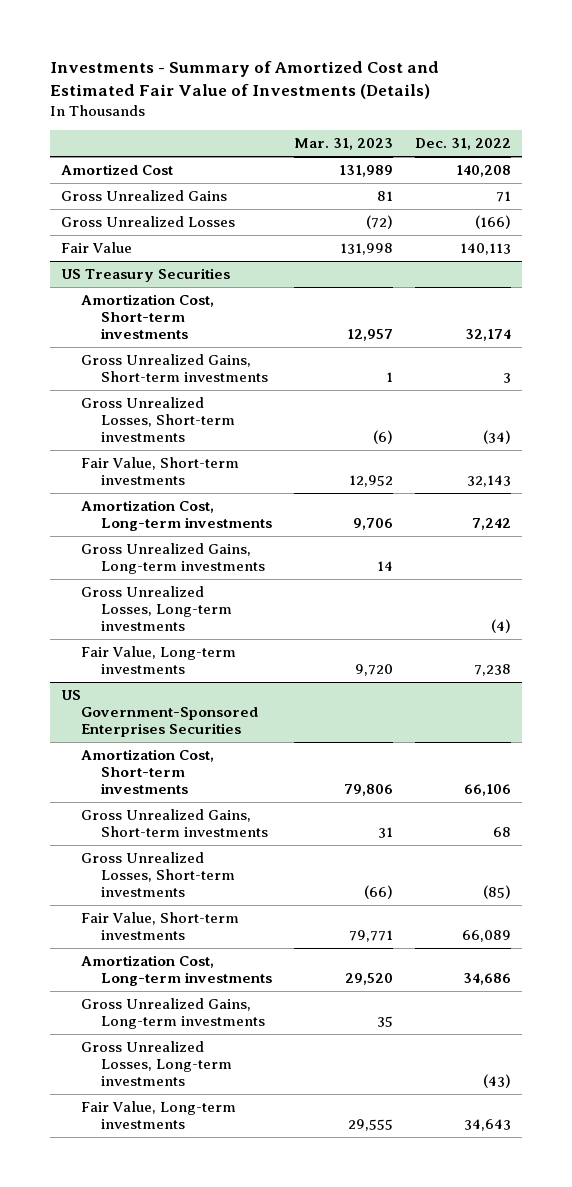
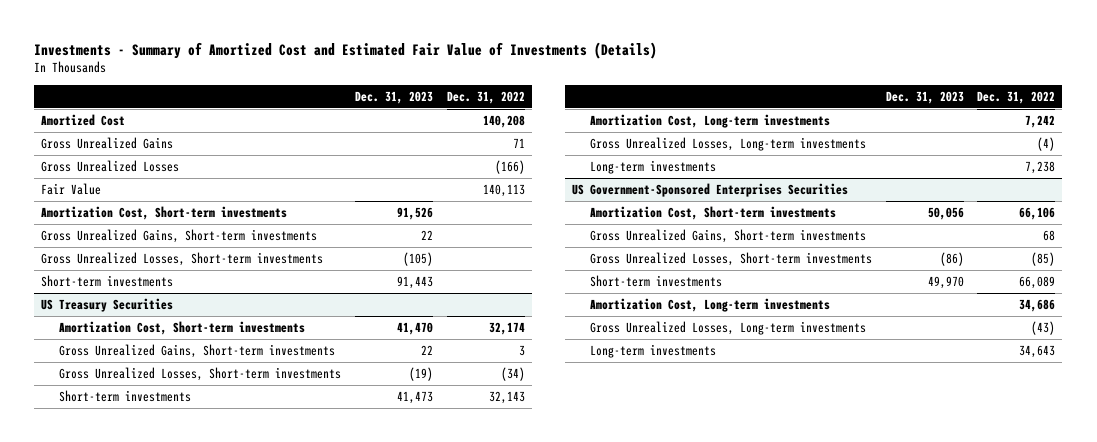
- | Mar. 31, 2023 | Dec. 31, 2022
+ | Dec. 31, 2023 | Dec. 31, 2022
+ Amortization Cost, Short-term investments | 91,526 |
+ Gross Unrealized Gains, Short-term investments | 22 |
+ Gross Unrealized Losses, Short-term investments | (105) |
+ Short-term investments | 91,443 |
@ US Treasury Securities
- Fair Value, Short-term investments | 12,952 | 32,143
+ Short-term investments | 41,473 | 32,143
- Gross Unrealized Gains, Long-term investments | 14 |
- Fair Value, Long-term investments | 9,720 | 7,238
+ Long-term investments | | 7,238
@ US Government-Sponsored Enterprises Securities
- Fair Value, Short-term investments | 79,771 | 66,089
+ Short-term investments | 49,970 | 66,089
- Gross Unrealized Gains, Long-term investments | 35 |
- Fair Value, Long-term investments | 29,555 | 34,643
+ Long-term investments | | 34,643

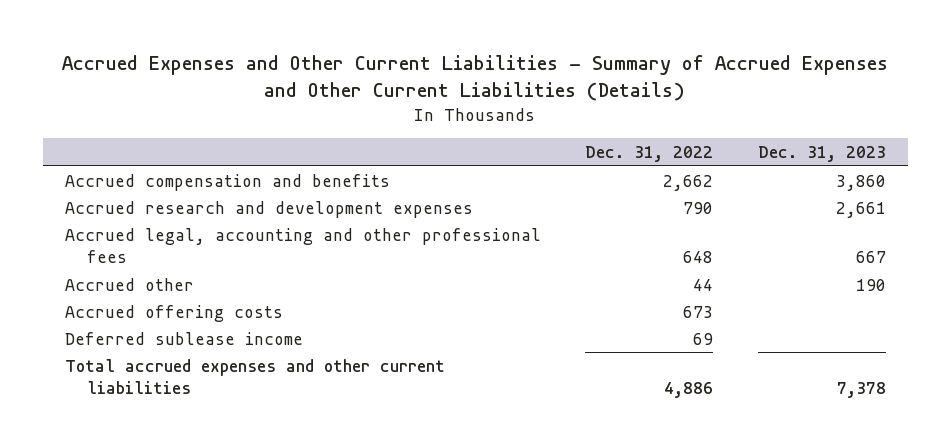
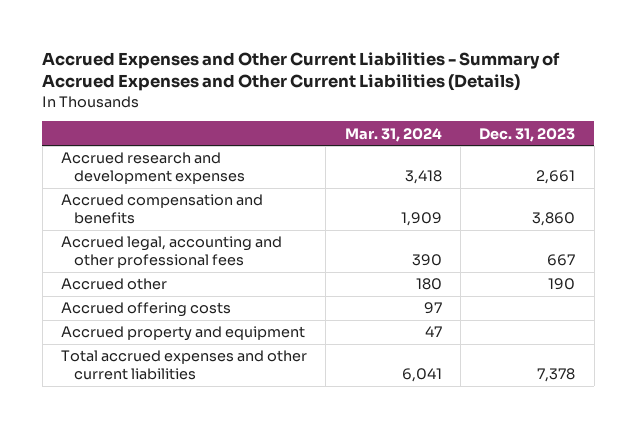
- | Dec. 31, 2022 | Dec. 31, 2023
+ | Mar. 31, 2024 | Dec. 31, 2023
moved down: Accrued compensation and benefits | 1,909 | 3,860
- Deferred sublease income | 69 |
+ Accrued property and equipment | 47 |

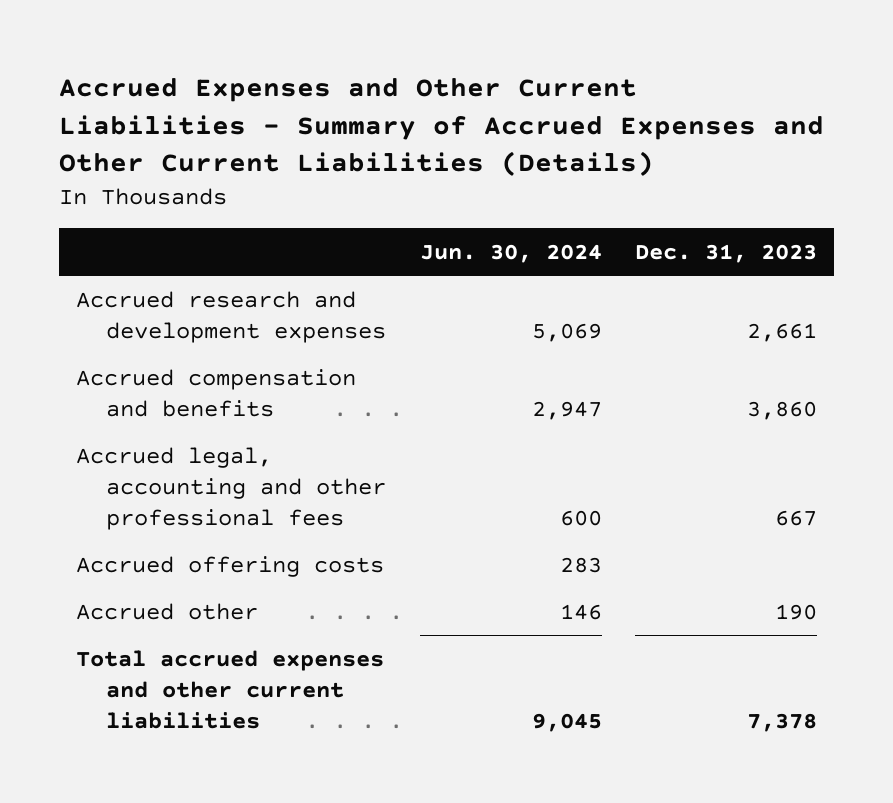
- | Mar. 31, 2024 | Dec. 31, 2023
+ | Jun. 30, 2024 | Dec. 31, 2023
- Accrued property and equipment | 47 |
moved down: Accrued other | 146 | 190

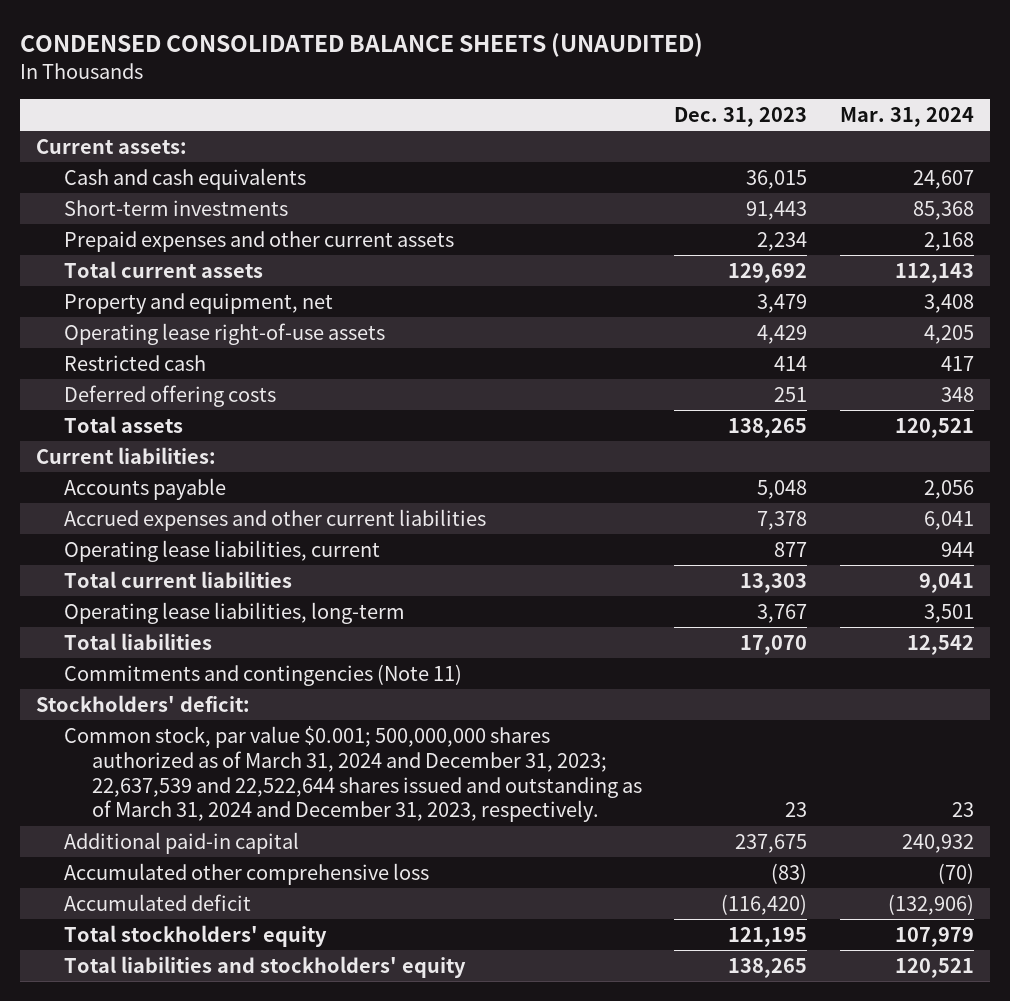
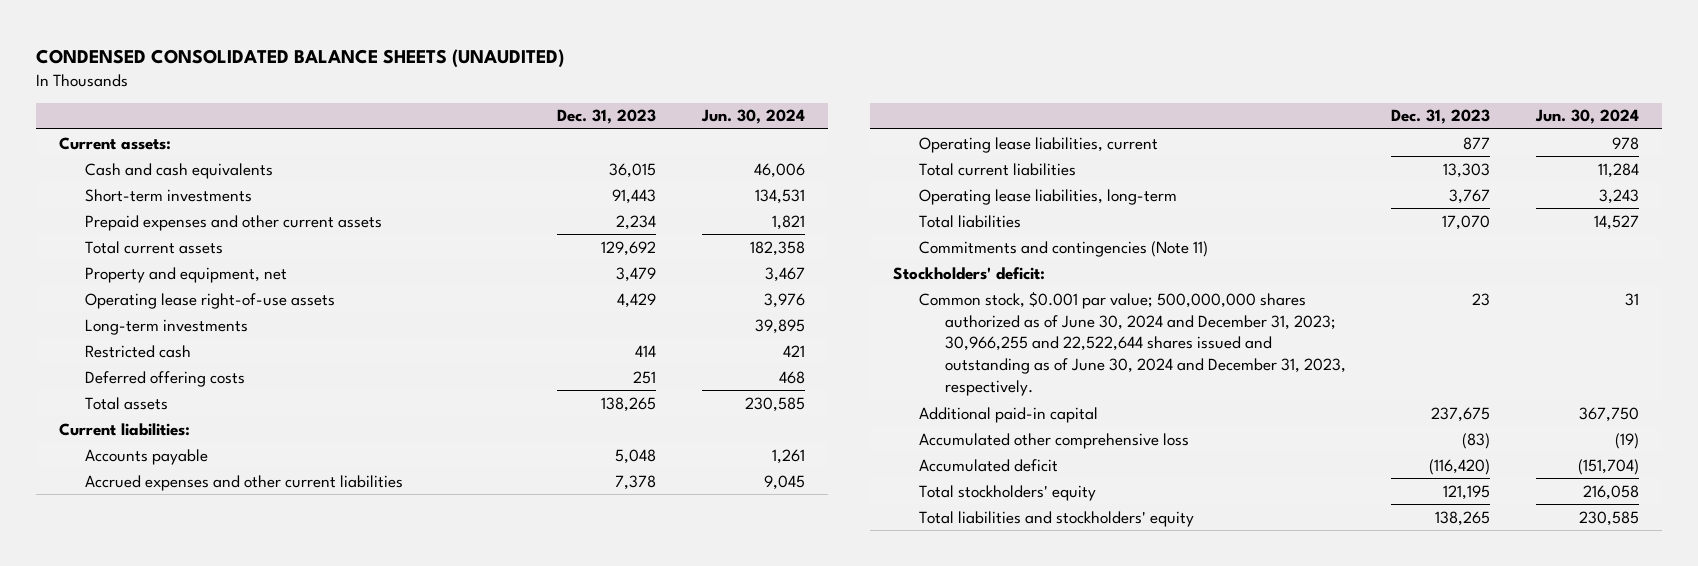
- | Dec. 31, 2023 | Mar. 31, 2024
+ | Dec. 31, 2023 | Jun. 30, 2024
+ Long-term investments | | 39,895
- Common stock, par value $0.001; 500,000,000 shares authorized as of March 31, 2024 and December 31, 2023; 22,637,539 and 22,522,644 shares issued and outstanding as of March 31, 2024 and December 31, 2023, respectively. | 23 | 23
+ Common stock, $0.001 par value; 500,000,000 shares authorized as of June 30, 2024 and December 31, 2023; 30,966,255 and 22,522,644 shares issued and outstanding as of June 30, 2024 and December 31, 2023, respectively. | 23 | 31

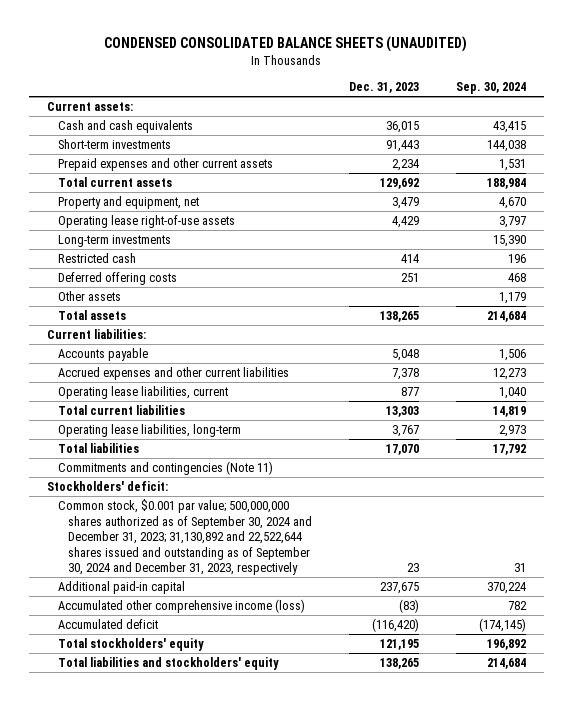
- | Dec. 31, 2023 | Jun. 30, 2024
+ | Dec. 31, 2023 | Sep. 30, 2024
+ Other assets | | 1,179
- Common stock, $0.001 par value; 500,000,000 shares authorized as of June 30, 2024 and December 31, 2023; 30,966,255 and 22,522,644 shares issued and outstanding as of June 30, 2024 and December 31, 2023, respectively. | 23 | 31
+ Common stock, $0.001 par value; 500,000,000 shares authorized as of September 30, 2024 and December 31, 2023; 31,130,892 and 22,522,644 shares issued and outstanding as of September 30, 2024 and December 31, 2023, respectively | 23 | 31
- Accumulated other comprehensive loss | (83) | (19)
+ Accumulated other comprehensive income (loss) | (83) | 782

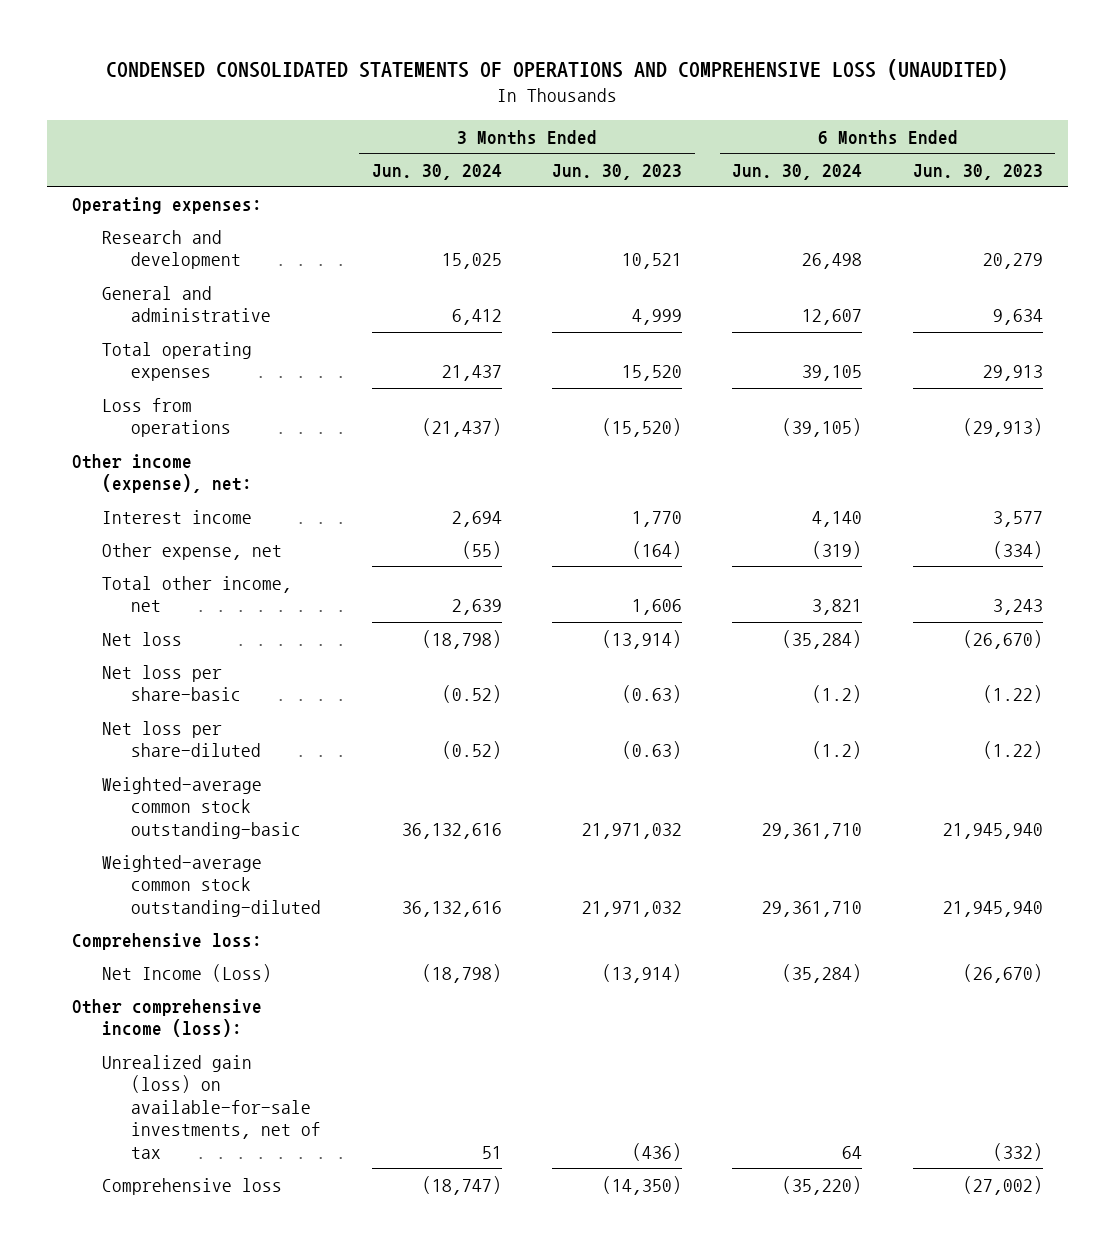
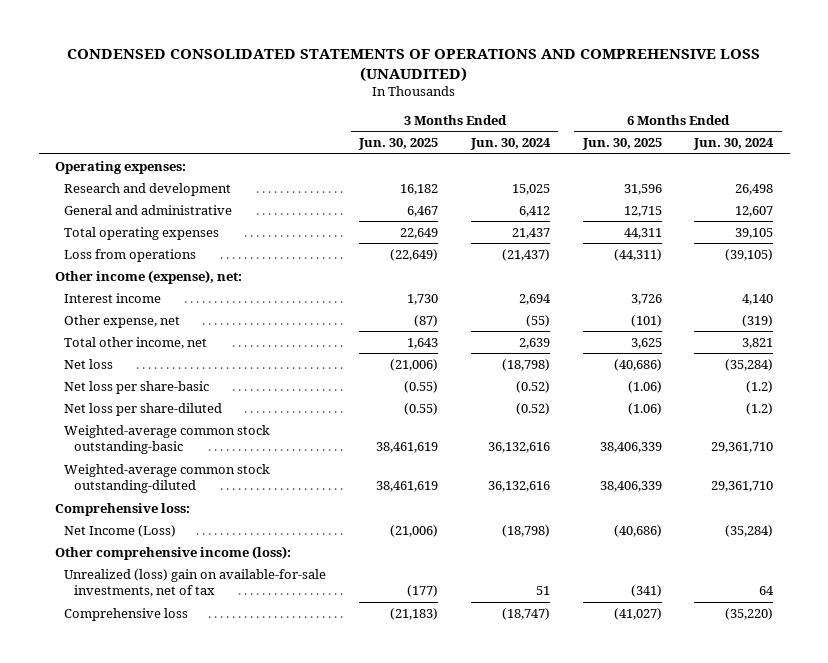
- | 3 Months Ended Jun. 30, 2024 | 3 Months Ended Jun. 30, 2023 | 6 Months Ended Jun. 30, 2024 | 6 Months Ended Jun. 30, 2023
+ | 3 Months Ended Jun. 30, 2025 | 3 Months Ended Jun. 30, 2024 | 6 Months Ended Jun. 30, 2025 | 6 Months Ended Jun. 30, 2024
- Unrealized gain (loss) on available-for-sale investments, net of tax | 51 | (436) | 64 | (332)
+ Unrealized (loss) gain on available-for-sale investments, net of tax | (177) | 51 | (341) | 64

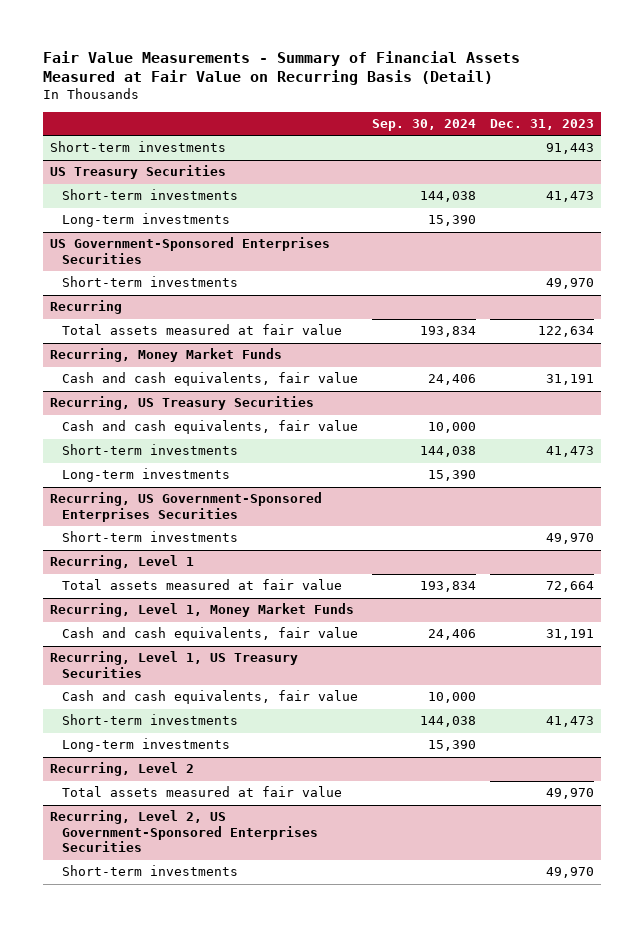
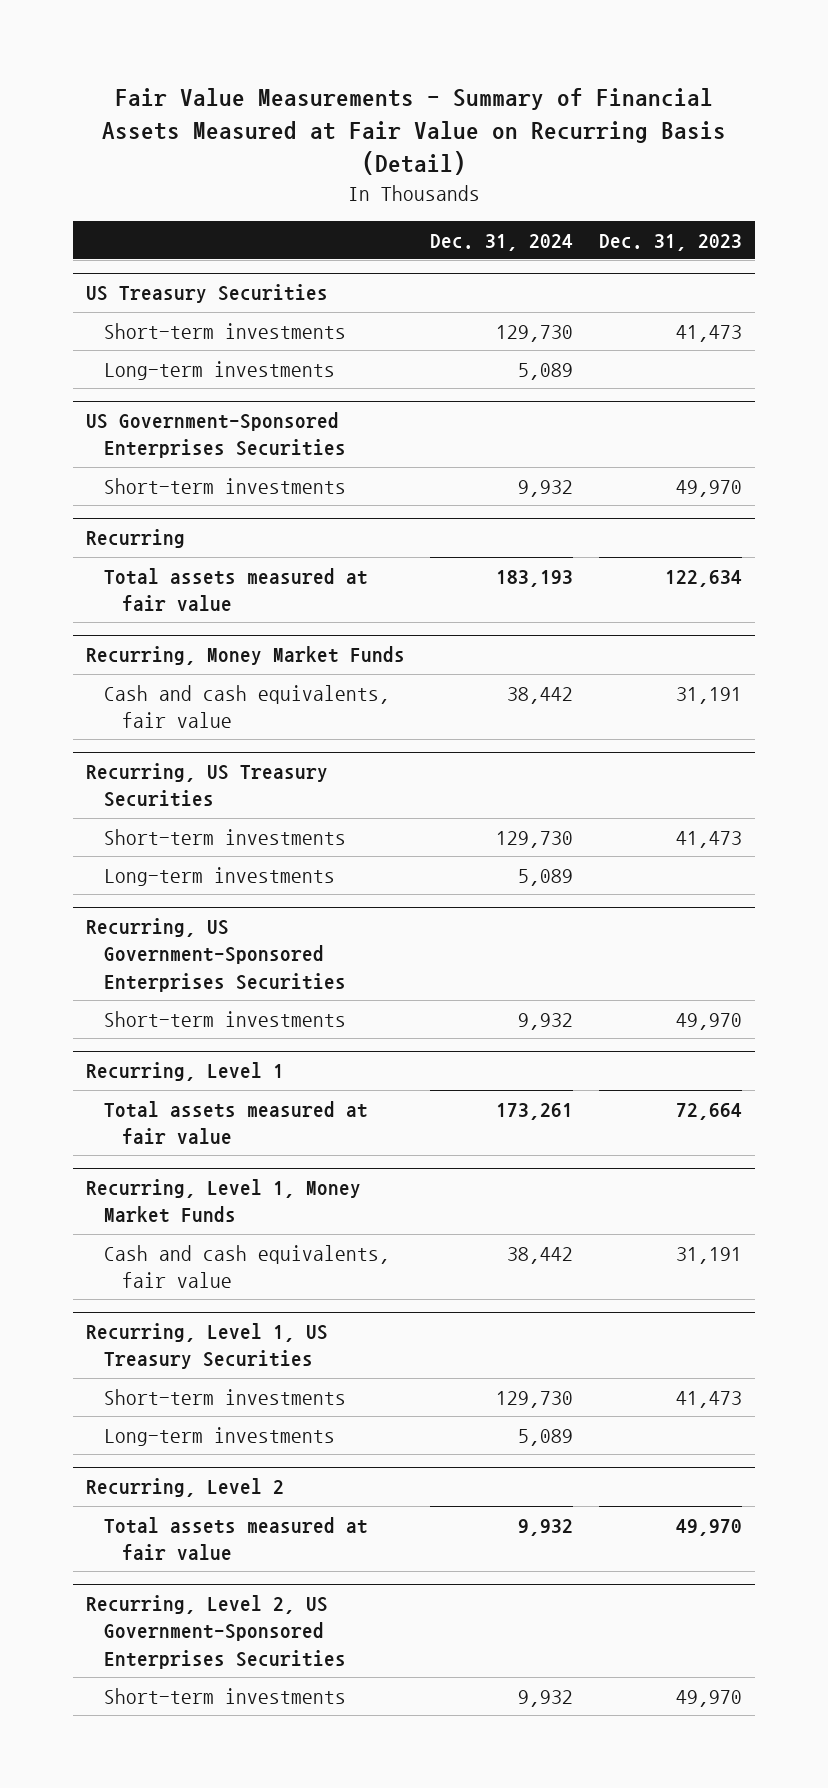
- | Sep. 30, 2024 | Dec. 31, 2023
+ | Dec. 31, 2024 | Dec. 31, 2023
- Short-term investments | | 91,443
@ Recurring, US Treasury Securities
- Cash and cash equivalents, fair value | 10,000 |
@ Recurring, Level 1, US Treasury Securities
- Cash and cash equivalents, fair value | 10,000 |

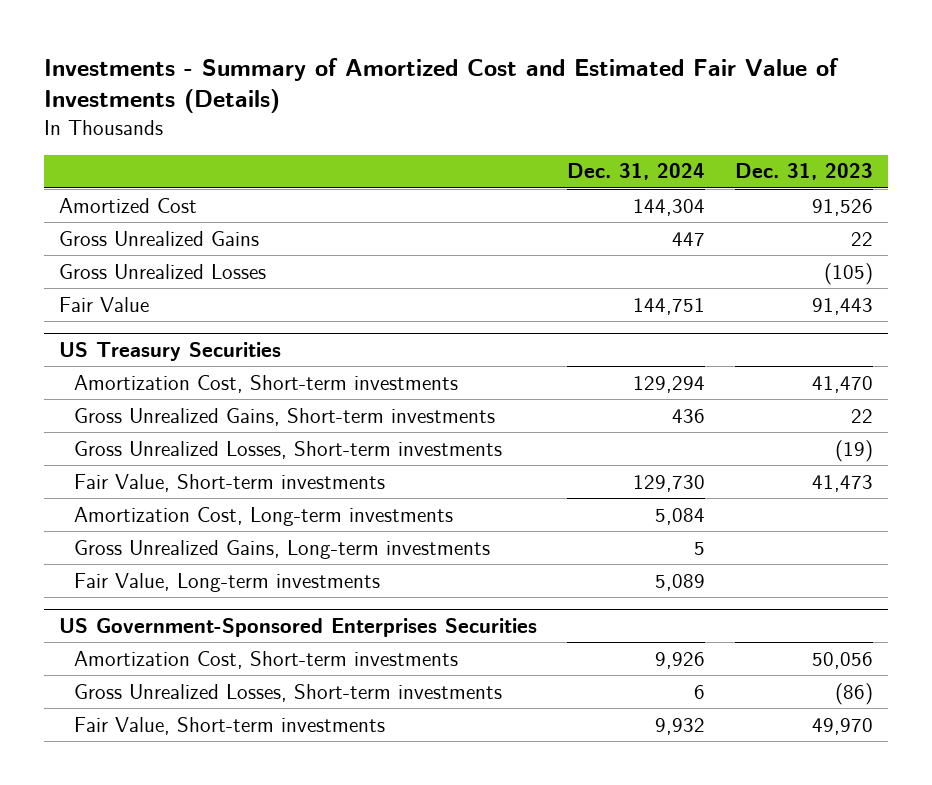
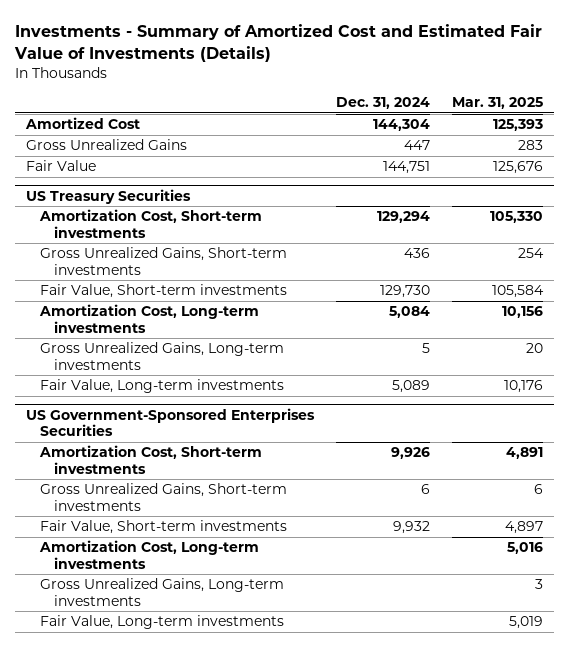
- | Dec. 31, 2024 | Dec. 31, 2023
+ | Dec. 31, 2024 | Mar. 31, 2025
- Gross Unrealized Losses | | (105)
@ US Treasury Securities
- Gross Unrealized Losses, Short-term investments | | (19)
@ US Government-Sponsored Enterprises Securities
- Gross Unrealized Losses, Short-term investments | 6 | (86)
+ Gross Unrealized Gains, Short-term investments | 6 | 6
+ Amortization Cost, Long-term investments | | 5,016
+ Gross Unrealized Gains, Long-term investments | | 3
+ Fair Value, Long-term investments | | 5,019

